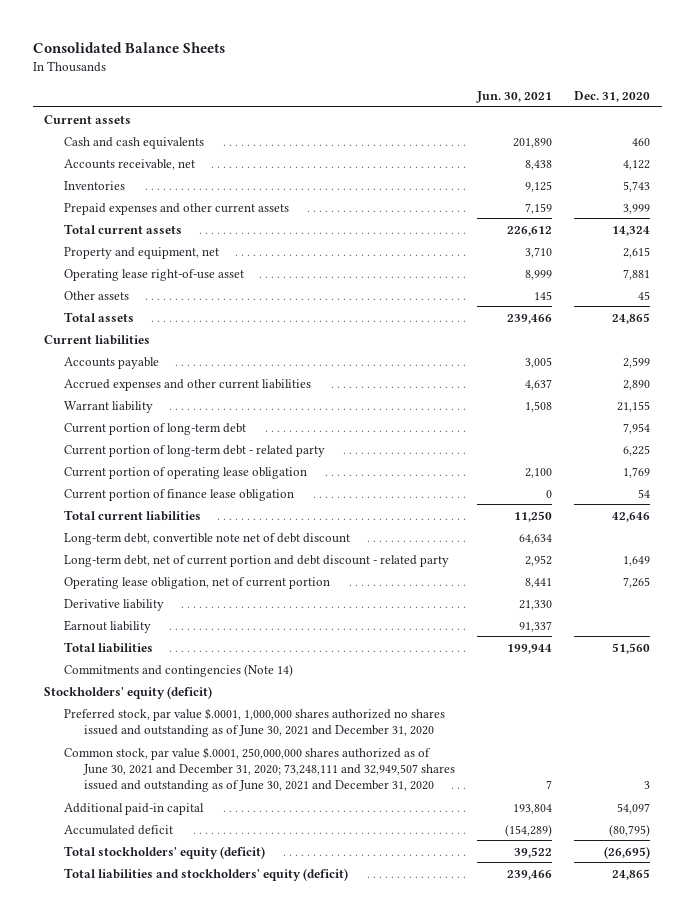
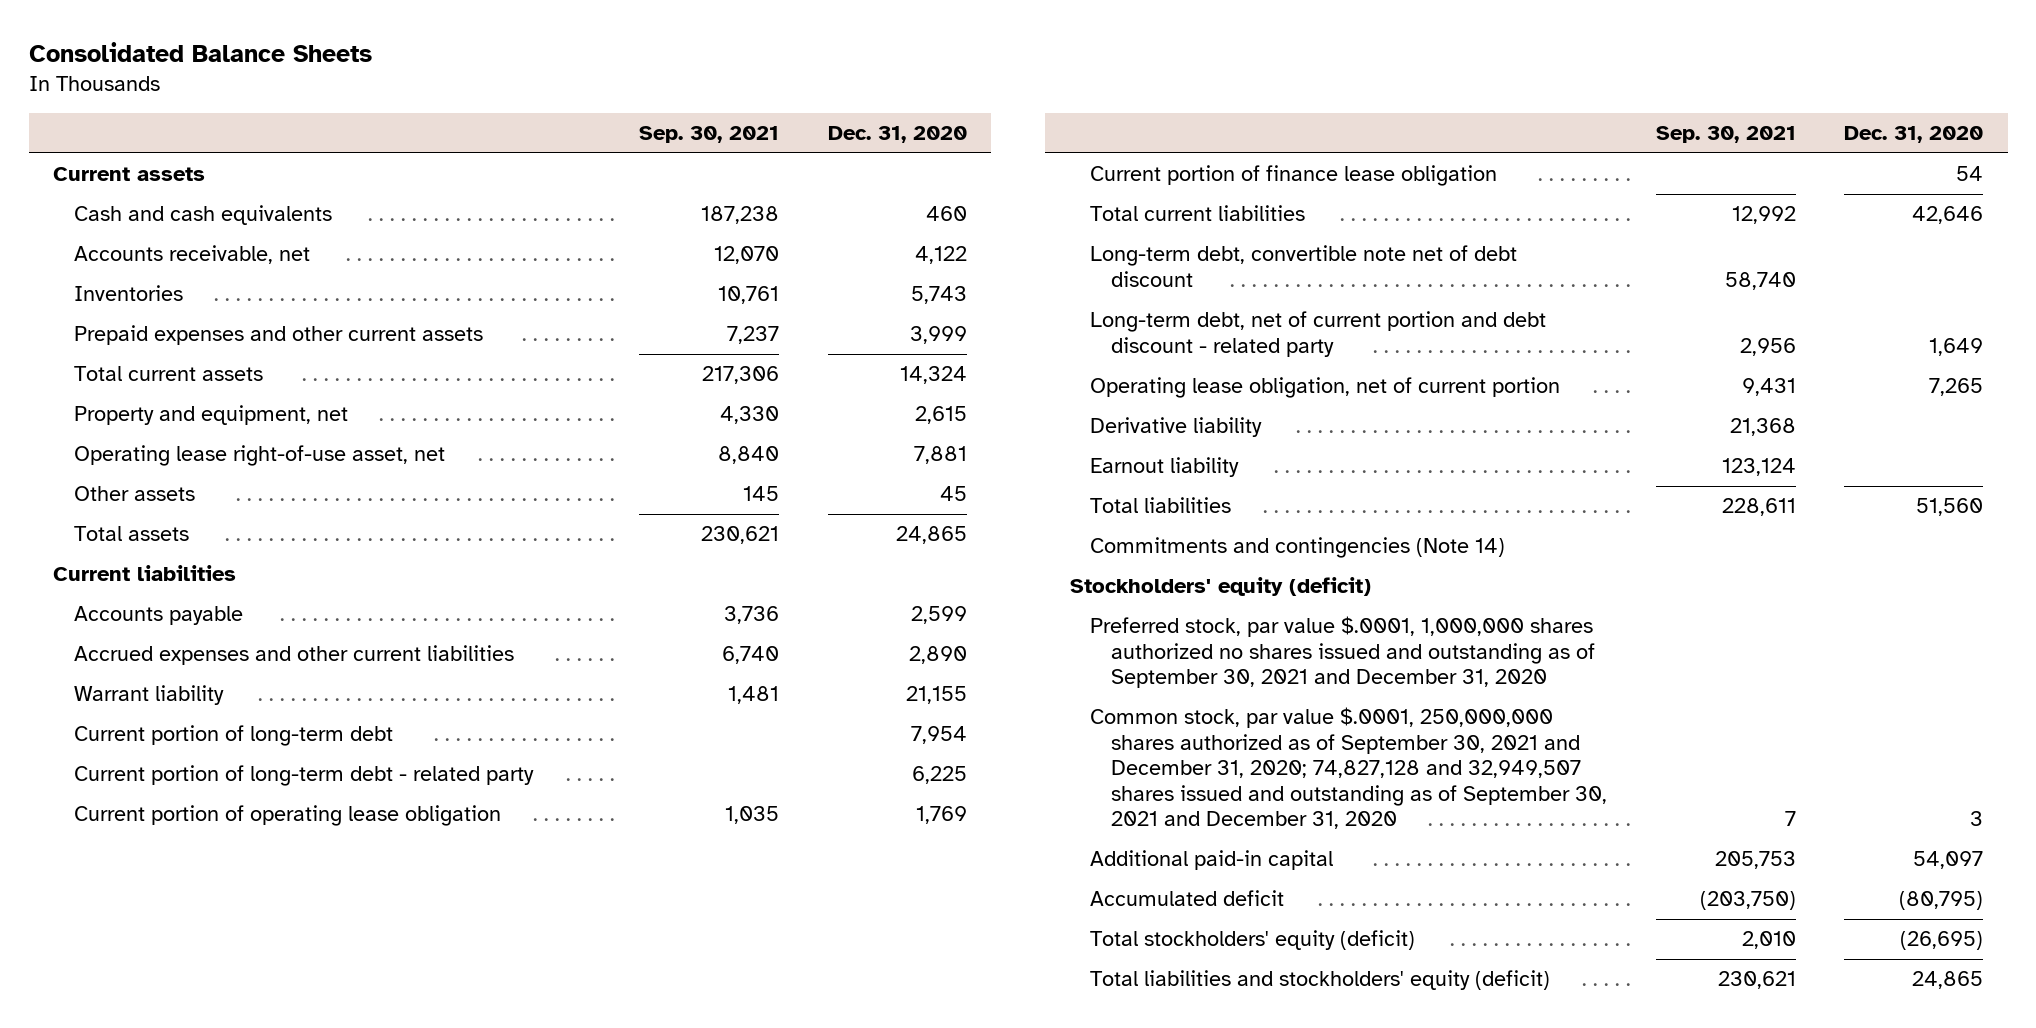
- | Jun. 30, 2021 | Dec. 31, 2020
+ | Sep. 30, 2021 | Dec. 31, 2020
- Operating lease right-of-use asset | 8,999 | 7,881
+ Operating lease right-of-use asset, net | 8,840 | 7,881
- Preferred stock, par value $.0001, 1,000,000 shares authorized no shares issued and outstanding as of June 30, 2021 and December 31, 2020
- Common stock, par value $.0001, 250,000,000 shares authorized as of June 30, 2021 and December 31, 2020; 73,248,111 and 32,949,507 shares issued and outstanding as of June 30, 2021 and December 31, 2020 | 7 | 3
+ Preferred stock, par value $.0001, 1,000,000 shares authorized no shares issued and outstanding as of September 30, 2021 and December 31, 2020
+ Common stock, par value $.0001, 250,000,000 shares authorized as of September 30, 2021 and December 31, 2020; 74,827,128 and 32,949,507 shares issued and outstanding as of September 30, 2021 and December 31, 2020 | 7 | 3

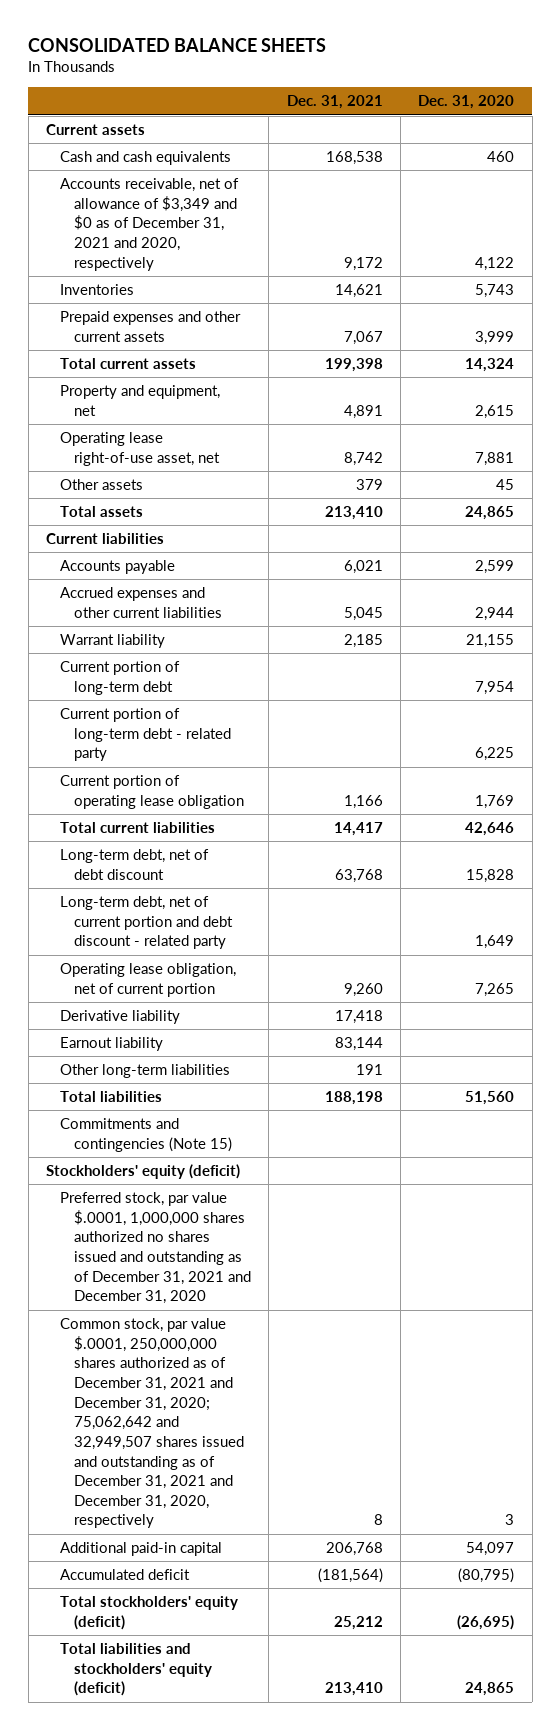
- Consolidated Balance Sheets
+ CONSOLIDATED BALANCE SHEETS
- | Sep. 30, 2021 | Dec. 31, 2020
+ | Dec. 31, 2021 | Dec. 31, 2020
- Accounts receivable, net | 12,070 | 4,122
+ Accounts receivable, net of allowance of $3,349 and $0 as of December 31, 2021 and 2020, respectively | 9,172 | 4,122
- Accrued expenses and other current liabilities | 6,740 | 2,890
+ Accrued expenses and other current liabilities | 5,045 | 2,944
- Current portion of finance lease obligation | | 54
- Long-term debt, convertible note net of debt discount | 58,740 |
+ Long-term debt, net of debt discount | 63,768 | 15,828
+ Other long-term liabilities | 191 |
- Commitments and contingencies (Note 14)
+ Commitments and contingencies (Note 15)
- Preferred stock, par value $.0001, 1,000,000 shares authorized no shares issued and outstanding as of September 30, 2021 and December 31, 2020
- Common stock, par value $.0001, 250,000,000 shares authorized as of September 30, 2021 and December 31, 2020; 74,827,128 and 32,949,507 shares issued and outstanding as of September 30, 2021 and December 31, 2020 | 7 | 3
+ Preferred stock, par value $.0001, 1,000,000 shares authorized no shares issued and outstanding as of December 31, 2021 and December 31, 2020
+ Common stock, par value $.0001, 250,000,000 shares authorized as of December 31, 2021 and December 31, 2020; 75,062,642 and 32,949,507 shares issued and outstanding as of December 31, 2021 and December 31, 2020, respectively | 8 | 3

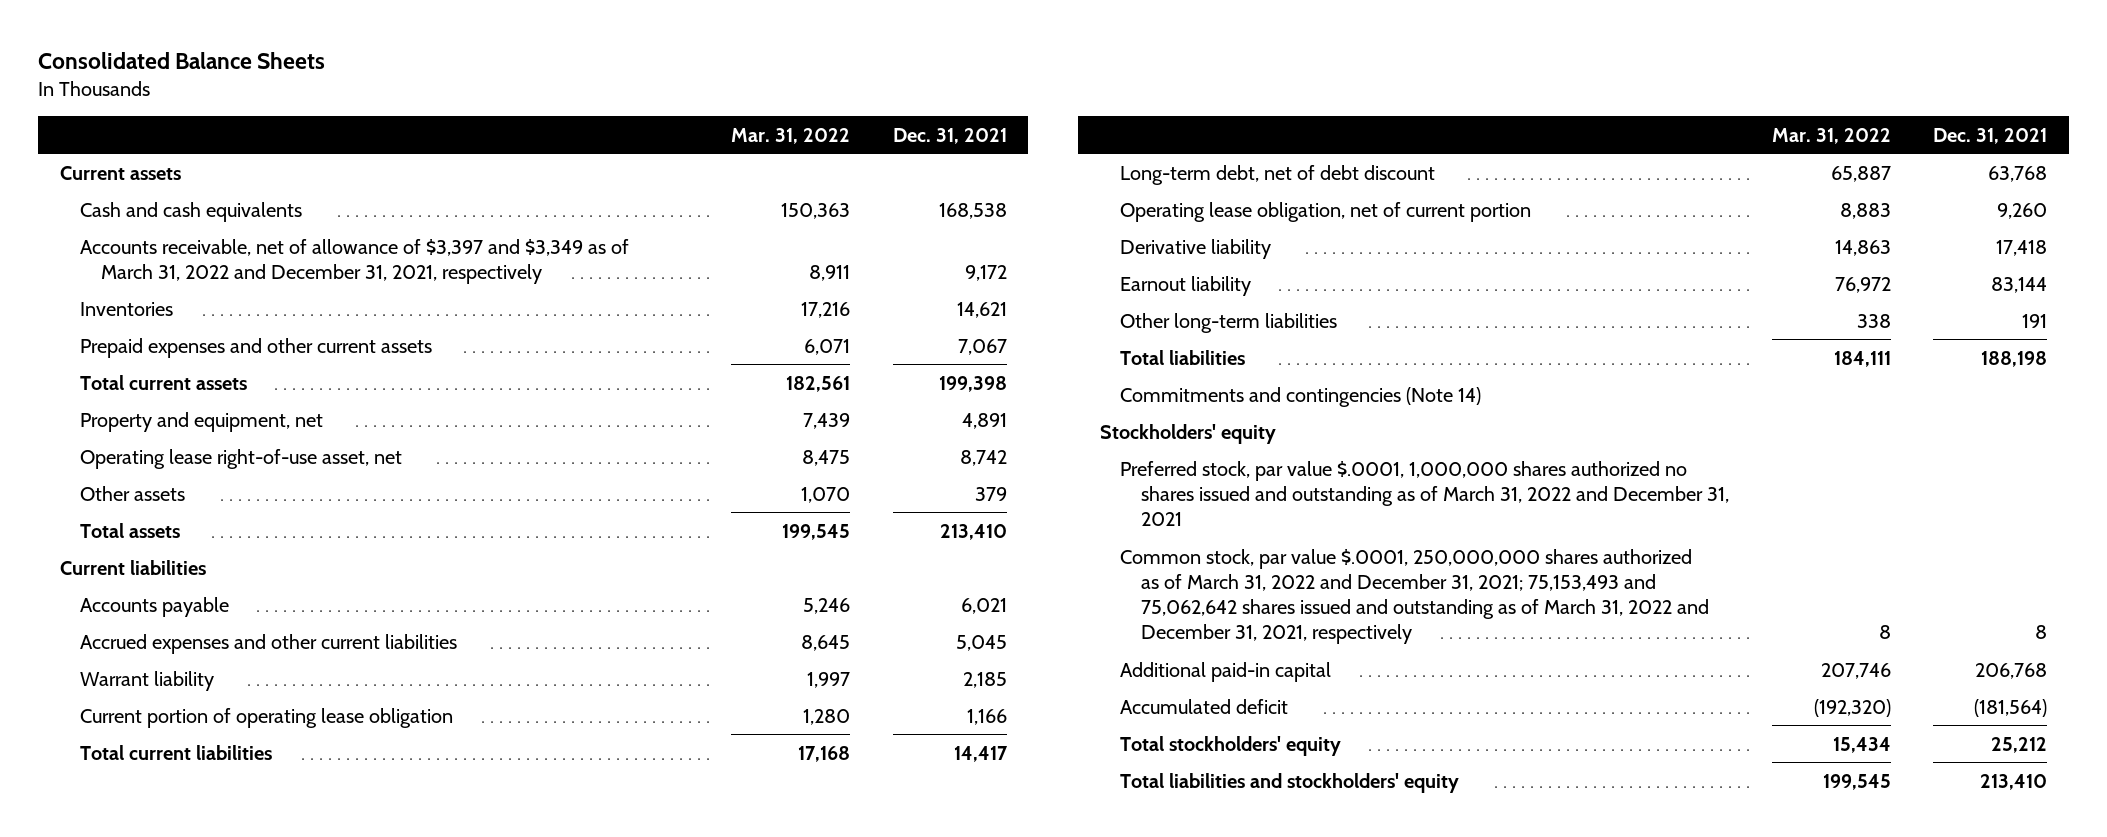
- CONSOLIDATED BALANCE SHEETS
+ Consolidated Balance Sheets
- | Dec. 31, 2021 | Dec. 31, 2020
+ | Mar. 31, 2022 | Dec. 31, 2021
- Accounts receivable, net of allowance of $3,349 and $0 as of December 31, 2021 and 2020, respectively | 9,172 | 4,122
+ Accounts receivable, net of allowance of $3,397 and $3,349 as of March 31, 2022 and December 31, 2021, respectively | 8,911 | 9,172
- Current portion of long-term debt | | 7,954
- Current portion of long-term debt - related party | | 6,225
- Long-term debt, net of current portion and debt discount - related party | | 1,649
- Commitments and contingencies (Note 15)
- Stockholders' equity (deficit)
- Preferred stock, par value $.0001, 1,000,000 shares authorized no shares issued and outstanding as of December 31, 2021 and December 31, 2020
- Common stock, par value $.0001, 250,000,000 shares authorized as of December 31, 2021 and December 31, 2020; 75,062,642 and 32,949,507 shares issued and outstanding as of December 31, 2021 and December 31, 2020, respectively | 8 | 3
+ Commitments and contingencies (Note 14)
+ Stockholders' equity
+ Preferred stock, par value $.0001, 1,000,000 shares authorized no shares issued and outstanding as of March 31, 2022 and December 31, 2021
+ Common stock, par value $.0001, 250,000,000 shares authorized as of March 31, 2022 and December 31, 2021; 75,153,493 and 75,062,642 shares issued and outstanding as of March 31, 2022 and December 31, 2021, respectively | 8 | 8
- Total stockholders' equity (deficit) | 25,212 | (26,695)
- Total liabilities and stockholders' equity (deficit) | 213,410 | 24,865
+ Total stockholders' equity | 15,434 | 25,212
+ Total liabilities and stockholders' equity | 199,545 | 213,410

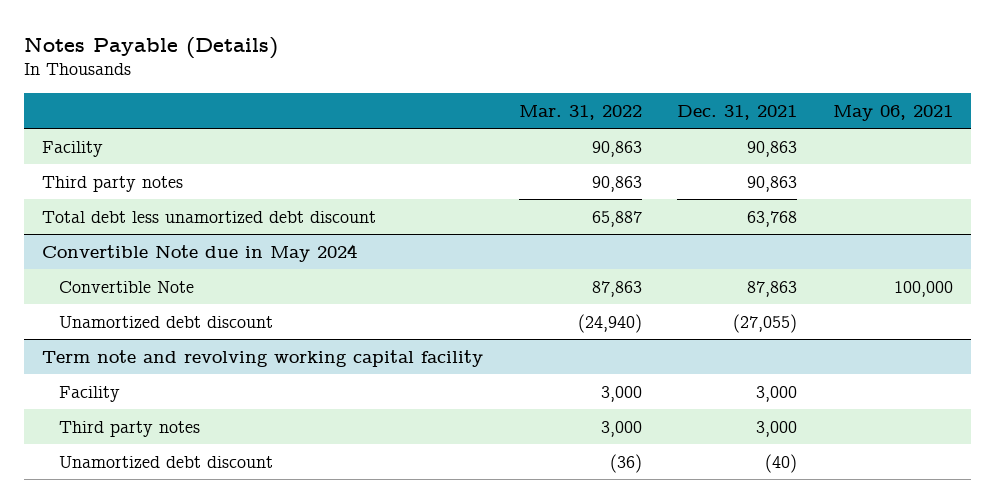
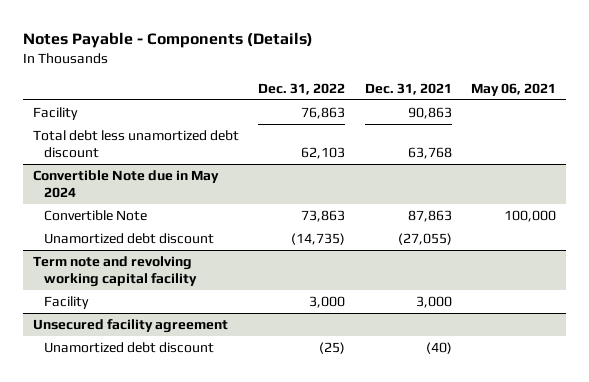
- Notes Payable (Details)
+ Notes Payable - Components (Details)
- | Mar. 31, 2022 | Dec. 31, 2021 | May 06, 2021
+ | Dec. 31, 2022 | Dec. 31, 2021 | May 06, 2021
- Third party notes | 90,863 | 90,863 |
@ Term note and revolving working capital facility
- Third party notes | 3,000 | 3,000 |
+ Unsecured facility agreement

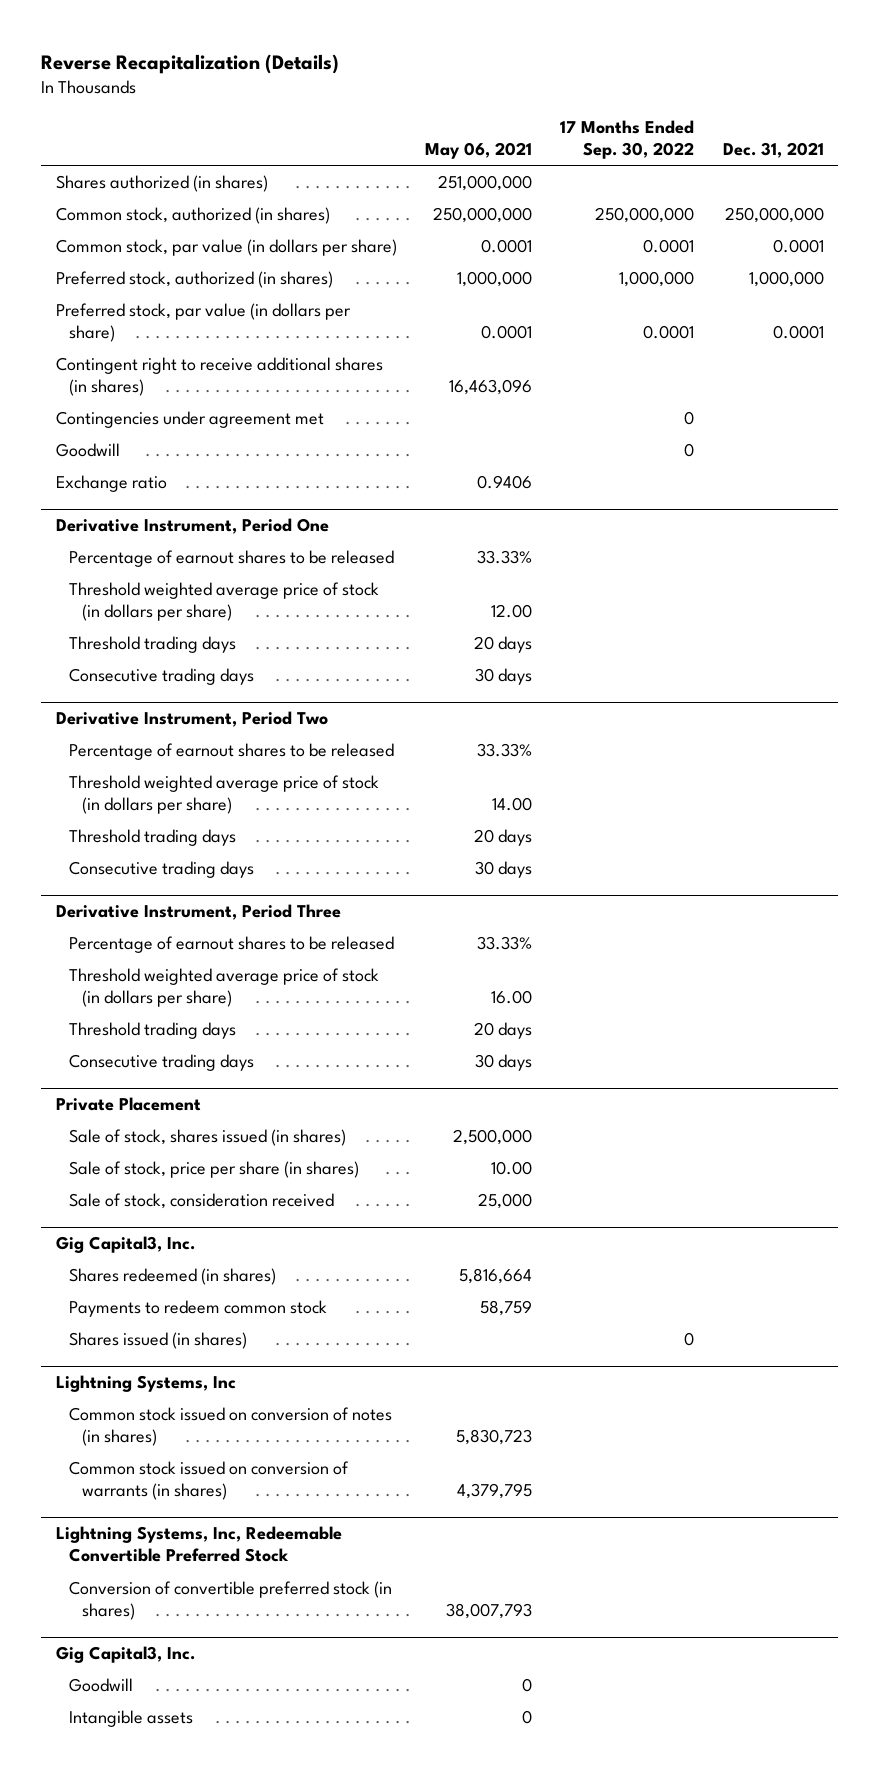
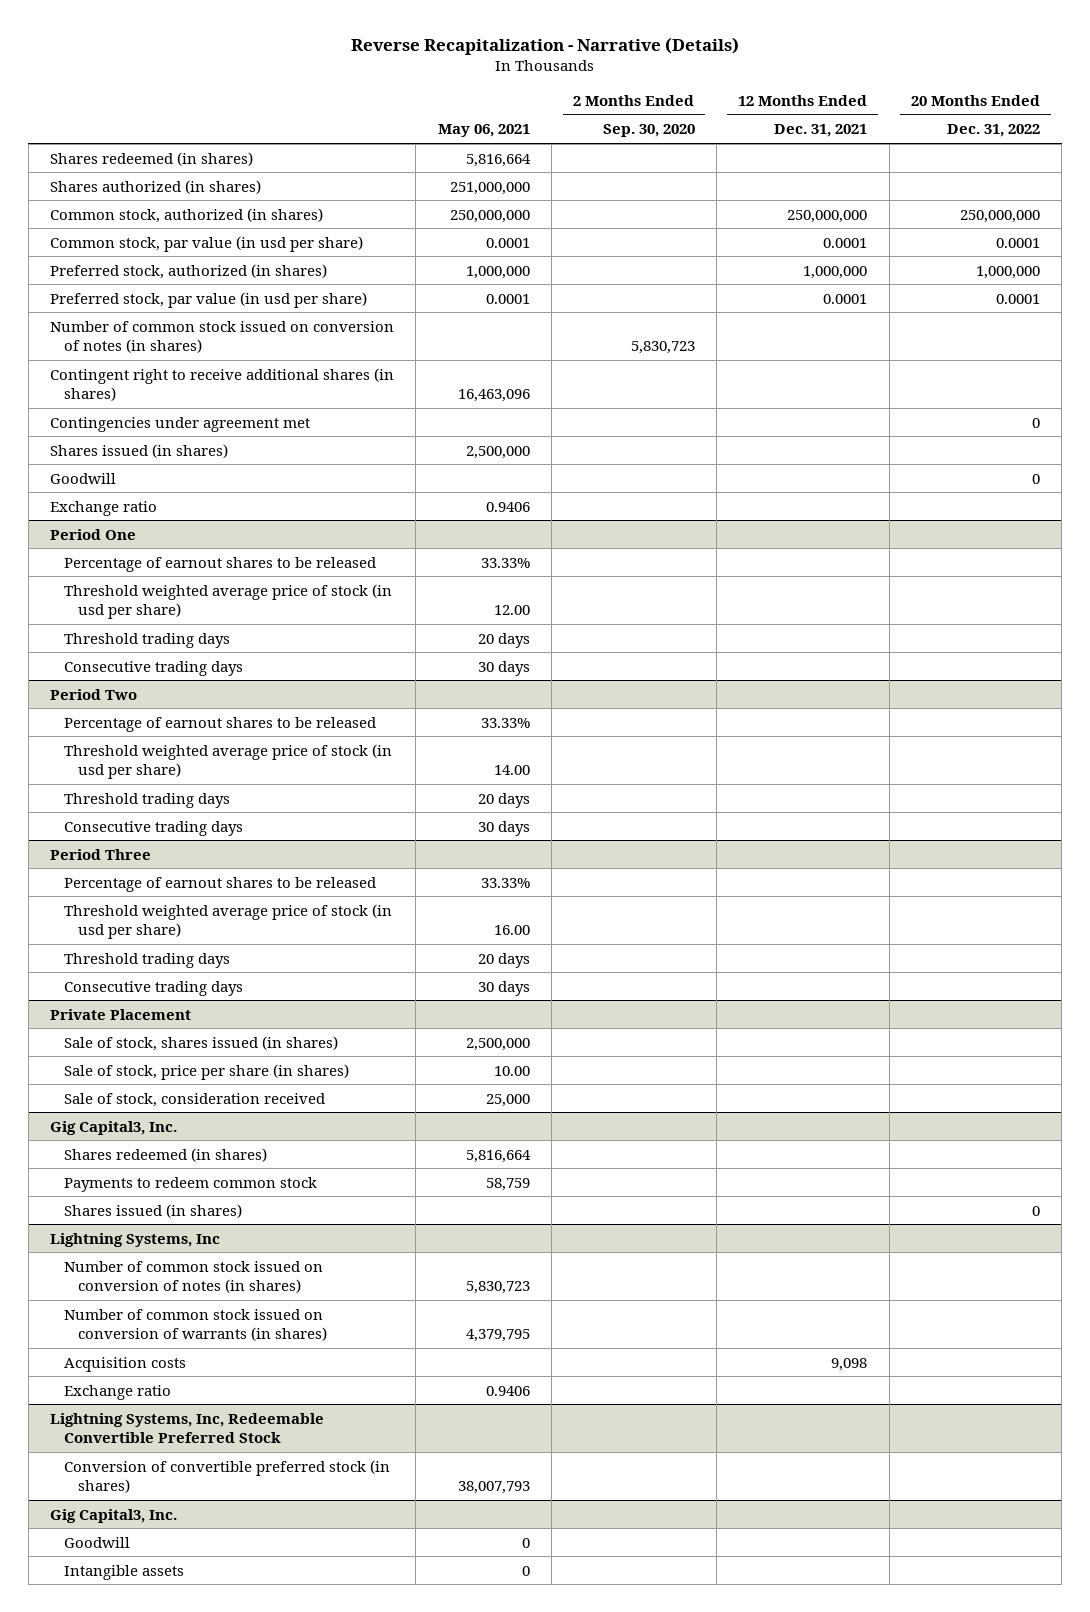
- Reverse Recapitalization (Details)
+ Reverse Recapitalization - Narrative (Details)
- | May 06, 2021 | 17 Months Ended Sep. 30, 2022 | Dec. 31, 2021
+ | May 06, 2021 | 2 Months Ended Sep. 30, 2020 | 12 Months Ended Dec. 31, 2021 | 20 Months Ended Dec. 31, 2022
+ Shares redeemed (in shares) | 5,816,664 | | |
- Common stock, par value (in dollars per share) | 0.0001 | 0.0001 | 0.0001
+ Common stock, par value (in usd per share) | 0.0001 | | 0.0001 | 0.0001
- Preferred stock, par value (in dollars per share) | 0.0001 | 0.0001 | 0.0001
+ Preferred stock, par value (in usd per share) | 0.0001 | | 0.0001 | 0.0001
+ Number of common stock issued on conversion of notes (in shares) | | 5,830,723 | |
+ Shares issued (in shares) | 2,500,000 | | |
- Derivative Instrument, Period One
+ Period One
- Threshold weighted average price of stock (in dollars per share) | 12.00 | |
+ Threshold weighted average price of stock (in usd per share) | 12.00 | | |
- Derivative Instrument, Period Two
+ Period Two
- Threshold weighted average price of stock (in dollars per share) | 14.00 | |
+ Threshold weighted average price of stock (in usd per share) | 14.00 | | |
- Derivative Instrument, Period Three
+ Period Three
- Threshold weighted average price of stock (in dollars per share) | 16.00 | |
+ Threshold weighted average price of stock (in usd per share) | 16.00 | | |
@ Lightning Systems, Inc
- Common stock issued on conversion of notes (in shares) | 5,830,723 | |
- Common stock issued on conversion of warrants (in shares) | 4,379,795 | |
+ Number of common stock issued on conversion of notes (in shares) | 5,830,723 | | |
+ Number of common stock issued on conversion of warrants (in shares) | 4,379,795 | | |
+ Acquisition costs | | | 9,098 |
+ Exchange ratio | 0.9406 | | |

